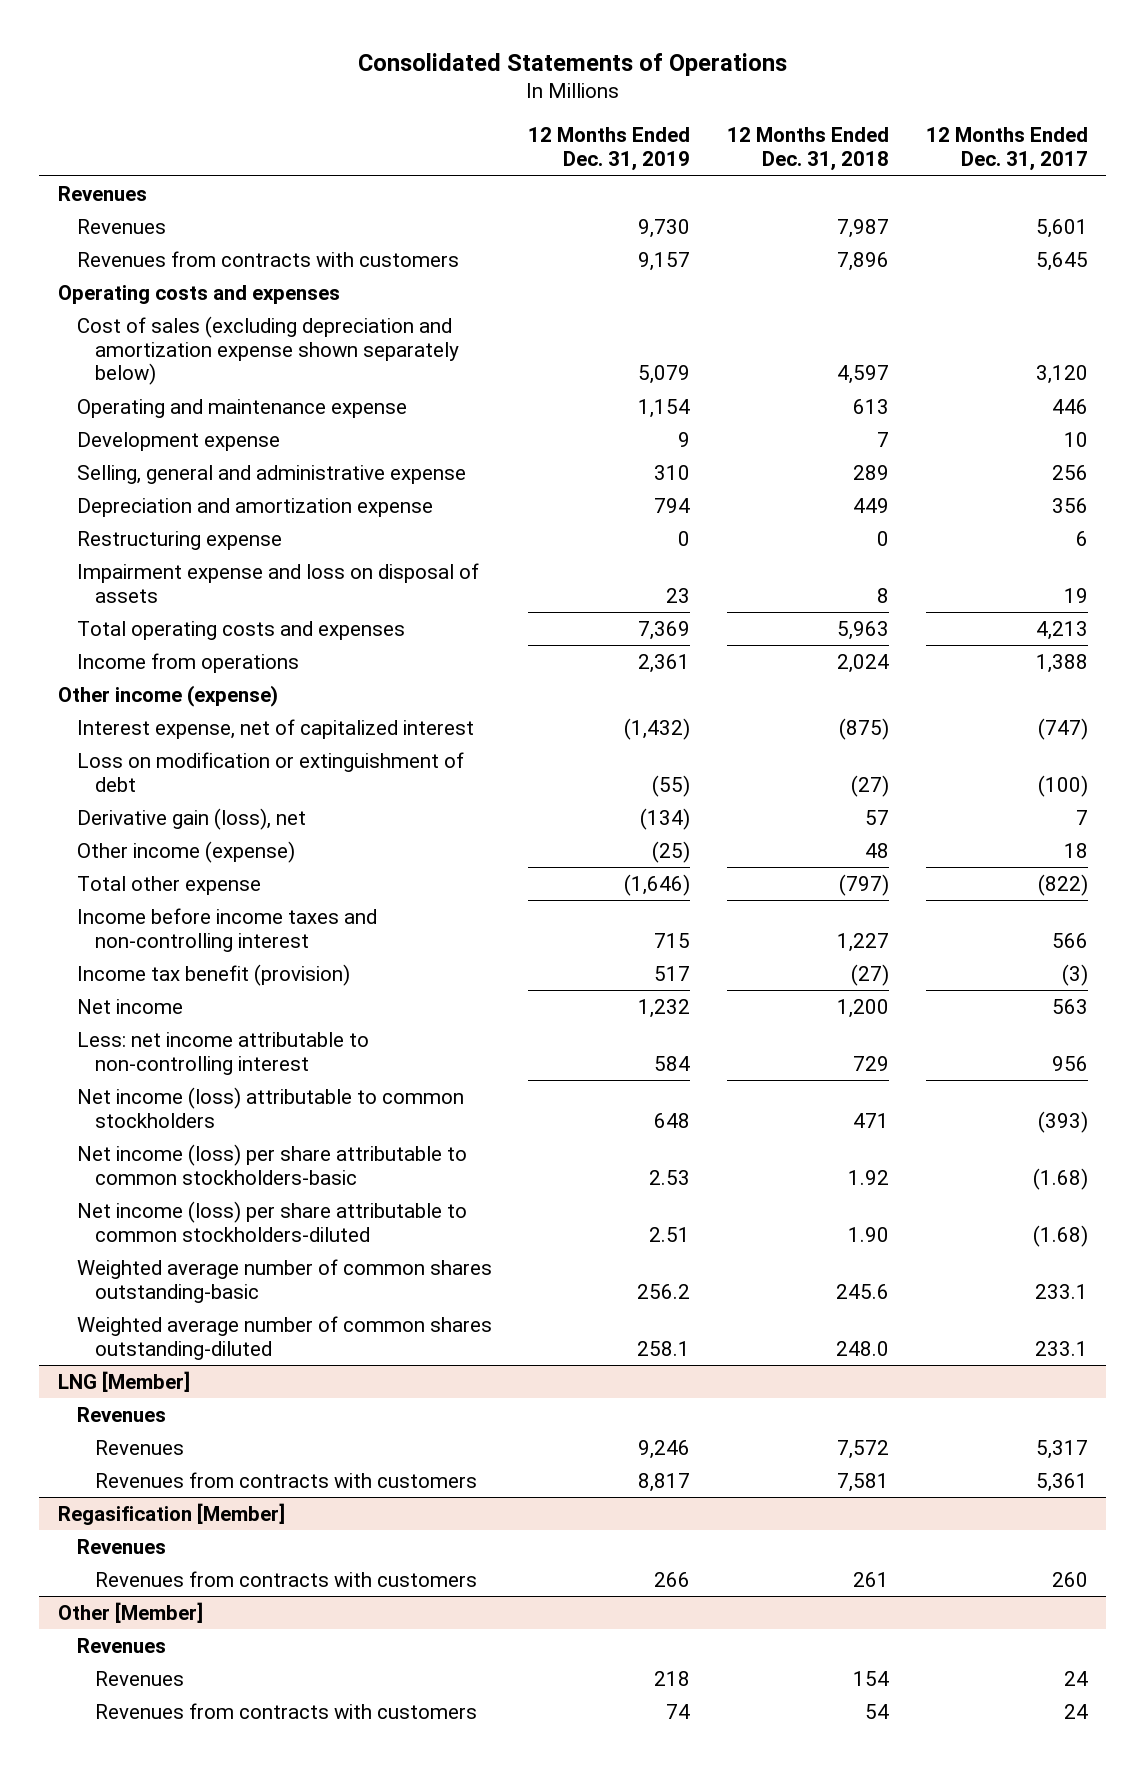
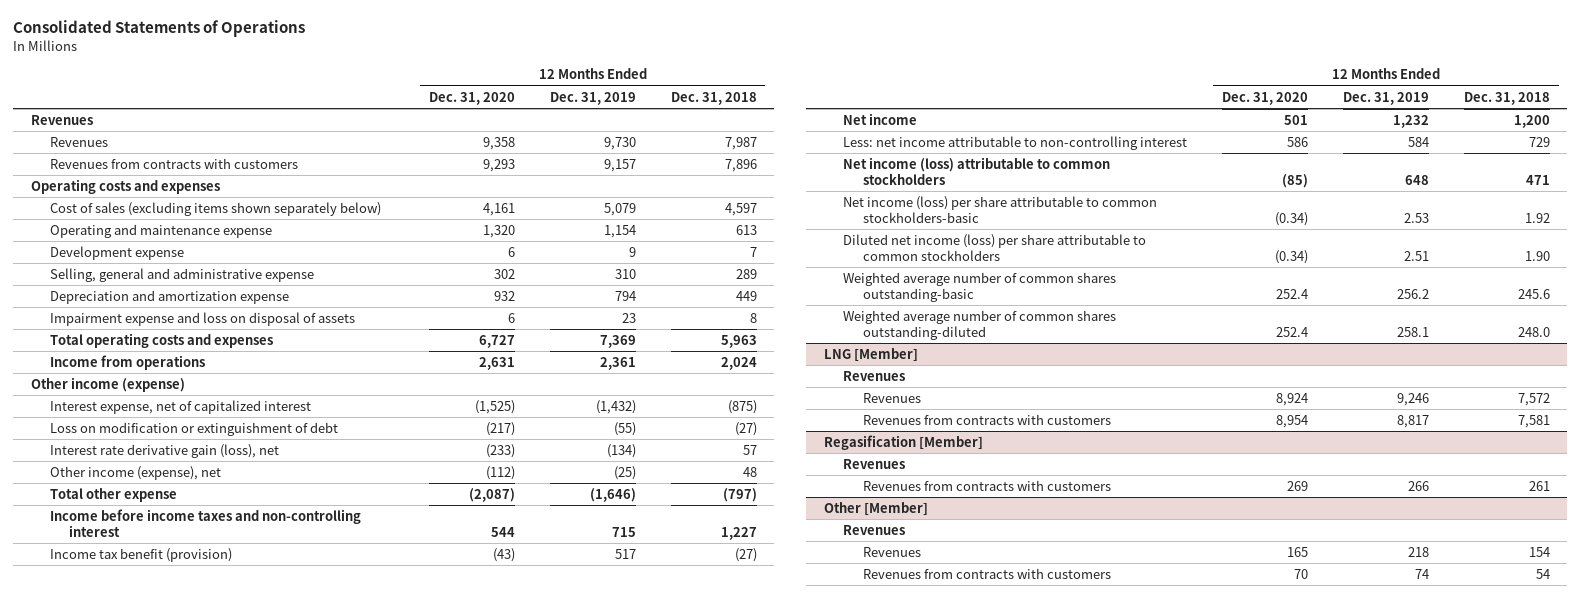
- | 12 Months Ended Dec. 31, 2019 | 12 Months Ended Dec. 31, 2018 | 12 Months Ended Dec. 31, 2017
+ | 12 Months Ended Dec. 31, 2020 | 12 Months Ended Dec. 31, 2019 | 12 Months Ended Dec. 31, 2018
- Cost of sales (excluding depreciation and amortization expense shown separately below) | 5,079 | 4,597 | 3,120
+ Cost of sales (excluding items shown separately below) | 4,161 | 5,079 | 4,597
- Restructuring expense | 0 | 0 | 6
- Derivative gain (loss), net | (134) | 57 | 7
- Other income (expense) | (25) | 48 | 18
+ Interest rate derivative gain (loss), net | (233) | (134) | 57
+ Other income (expense), net | (112) | (25) | 48
- Net income (loss) per share attributable to common stockholders-diluted | 2.51 | 1.90 | (1.68)
+ Diluted net income (loss) per share attributable to common stockholders | (0.34) | 2.51 | 1.90

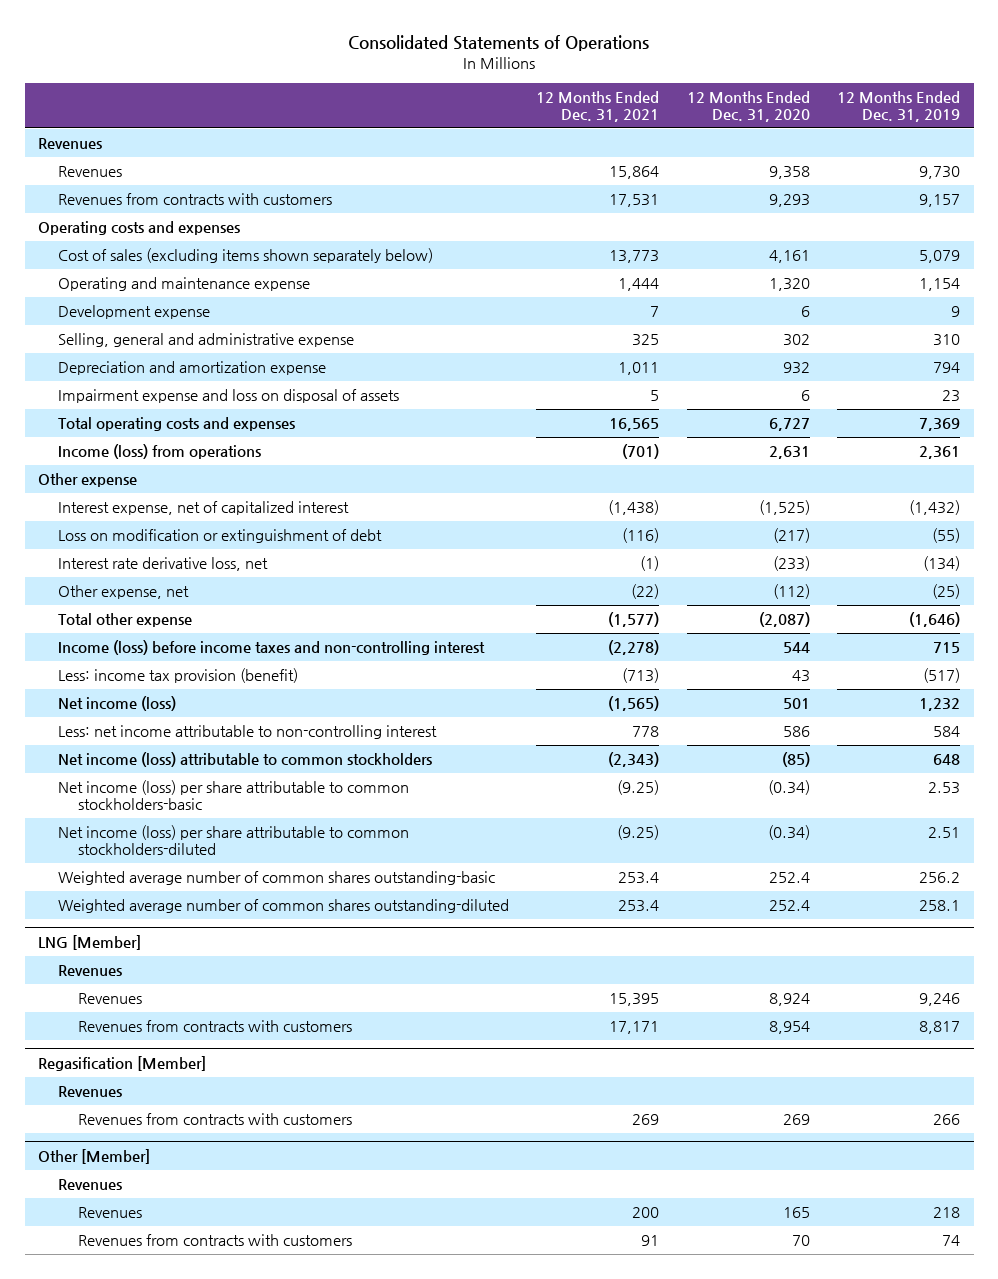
- | 12 Months Ended Dec. 31, 2020 | 12 Months Ended Dec. 31, 2019 | 12 Months Ended Dec. 31, 2018
+ | 12 Months Ended Dec. 31, 2021 | 12 Months Ended Dec. 31, 2020 | 12 Months Ended Dec. 31, 2019
- Income from operations | 2,631 | 2,361 | 2,024
- Other income (expense)
+ Income (loss) from operations | (701) | 2,631 | 2,361
+ Other expense
- Interest rate derivative gain (loss), net | (233) | (134) | 57
- Other income (expense), net | (112) | (25) | 48
+ Interest rate derivative loss, net | (1) | (233) | (134)
+ Other expense, net | (22) | (112) | (25)
- Income before income taxes and non-controlling interest | 544 | 715 | 1,227
- Income tax benefit (provision) | (43) | 517 | (27)
- Net income | 501 | 1,232 | 1,200
+ Income (loss) before income taxes and non-controlling interest | (2,278) | 544 | 715
+ Less: income tax provision (benefit) | (713) | 43 | (517)
+ Net income (loss) | (1,565) | 501 | 1,232
- Diluted net income (loss) per share attributable to common stockholders | (0.34) | 2.51 | 1.90
+ Net income (loss) per share attributable to common stockholders-diluted | (9.25) | (0.34) | 2.51

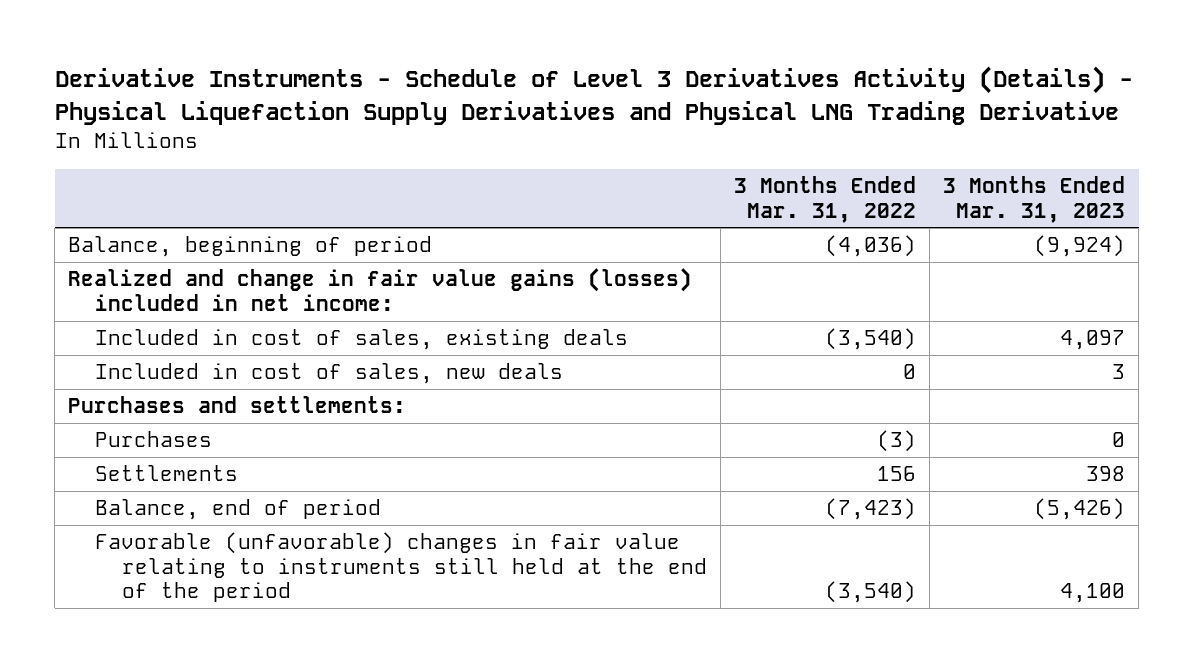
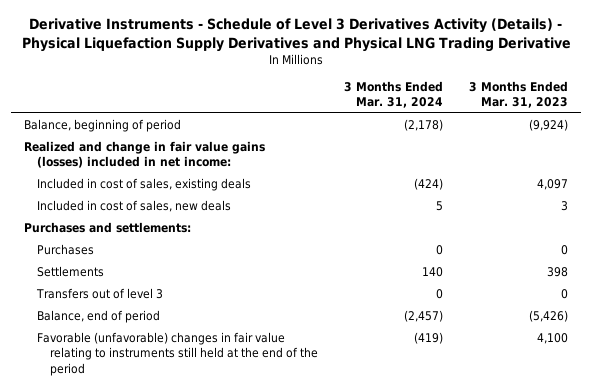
- | 3 Months Ended Mar. 31, 2022 | 3 Months Ended Mar. 31, 2023
+ | 3 Months Ended Mar. 31, 2024 | 3 Months Ended Mar. 31, 2023
+ Transfers out of level 3 | 0 | 0

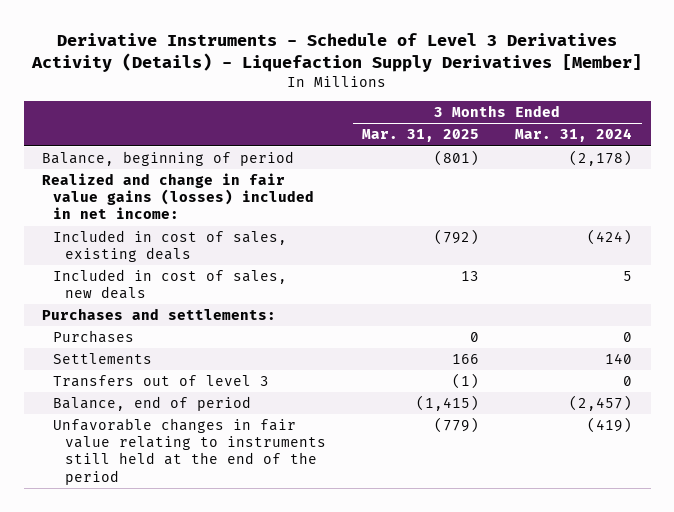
- Derivative Instruments - Schedule of Level 3 Derivatives Activity (Details) - Physical Liquefaction Supply Derivatives and Physical LNG Trading Derivative
+ Derivative Instruments - Schedule of Level 3 Derivatives Activity (Details) - Liquefaction Supply Derivatives [Member]
- | 3 Months Ended Mar. 31, 2024 | 3 Months Ended Mar. 31, 2023
+ | 3 Months Ended Mar. 31, 2025 | 3 Months Ended Mar. 31, 2024
- Favorable (unfavorable) changes in fair value relating to instruments still held at the end of the period | (419) | 4,100
+ Unfavorable changes in fair value relating to instruments still held at the end of the period | (779) | (419)

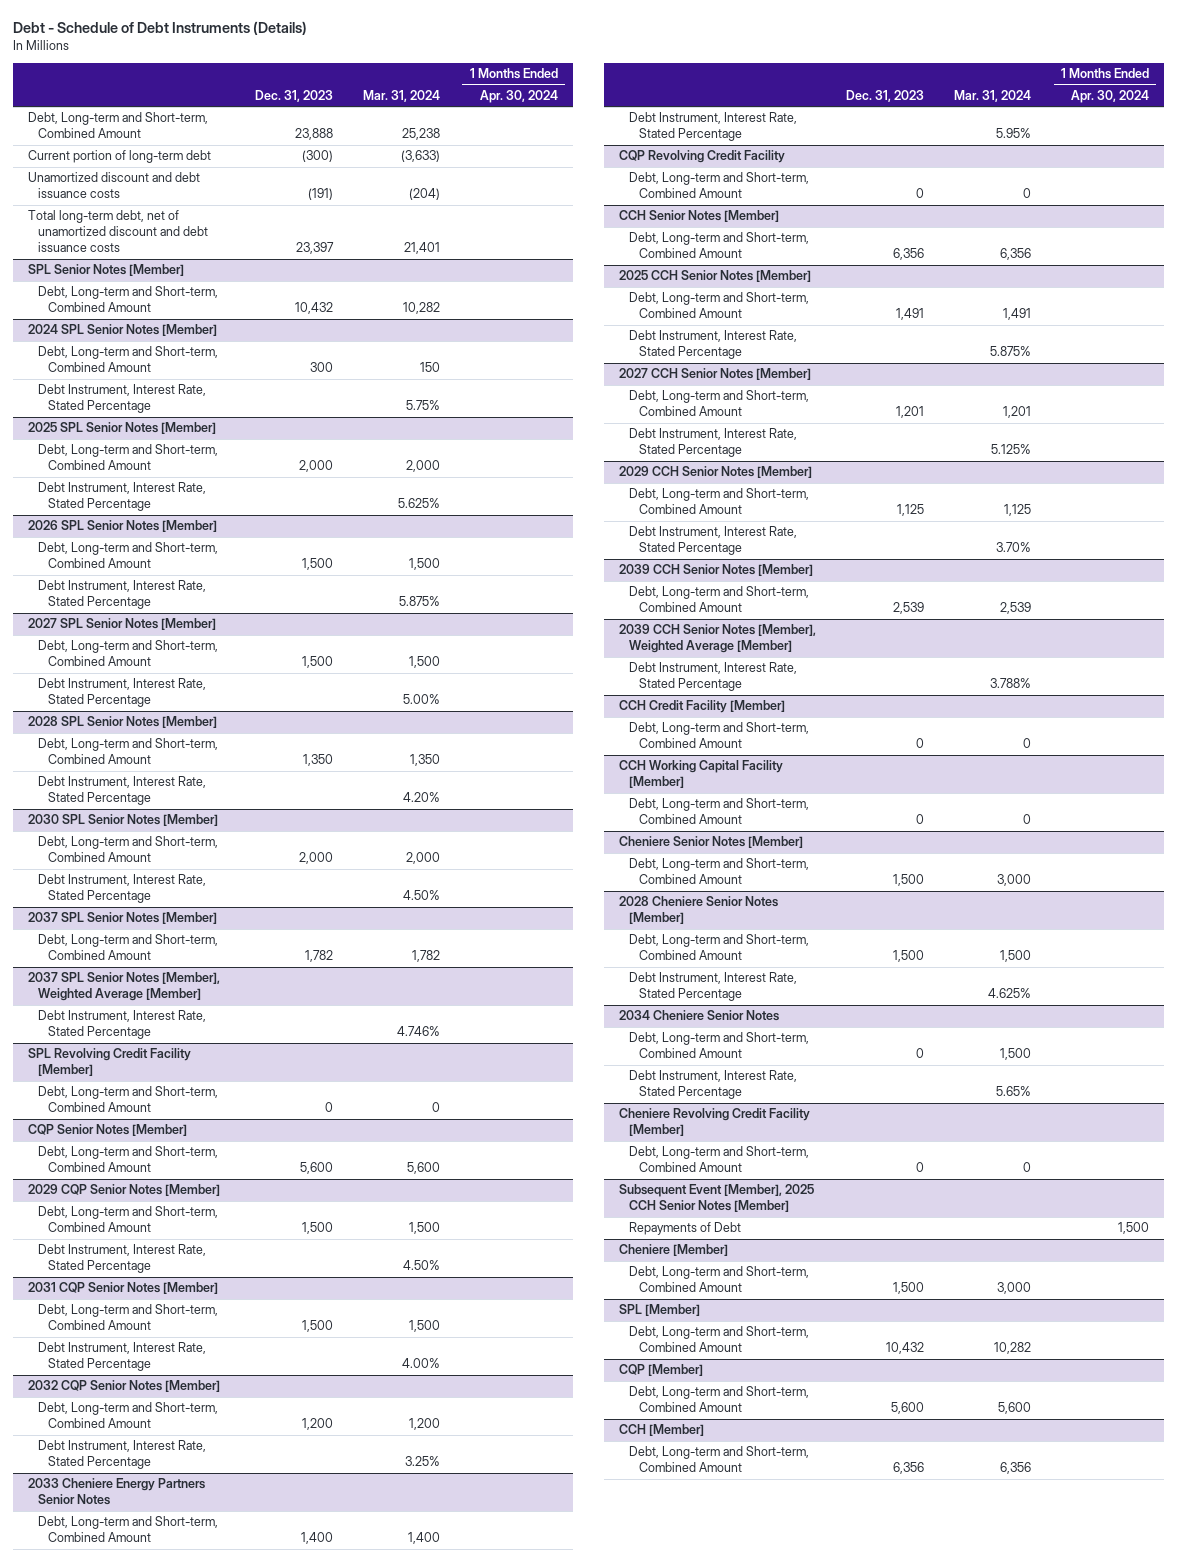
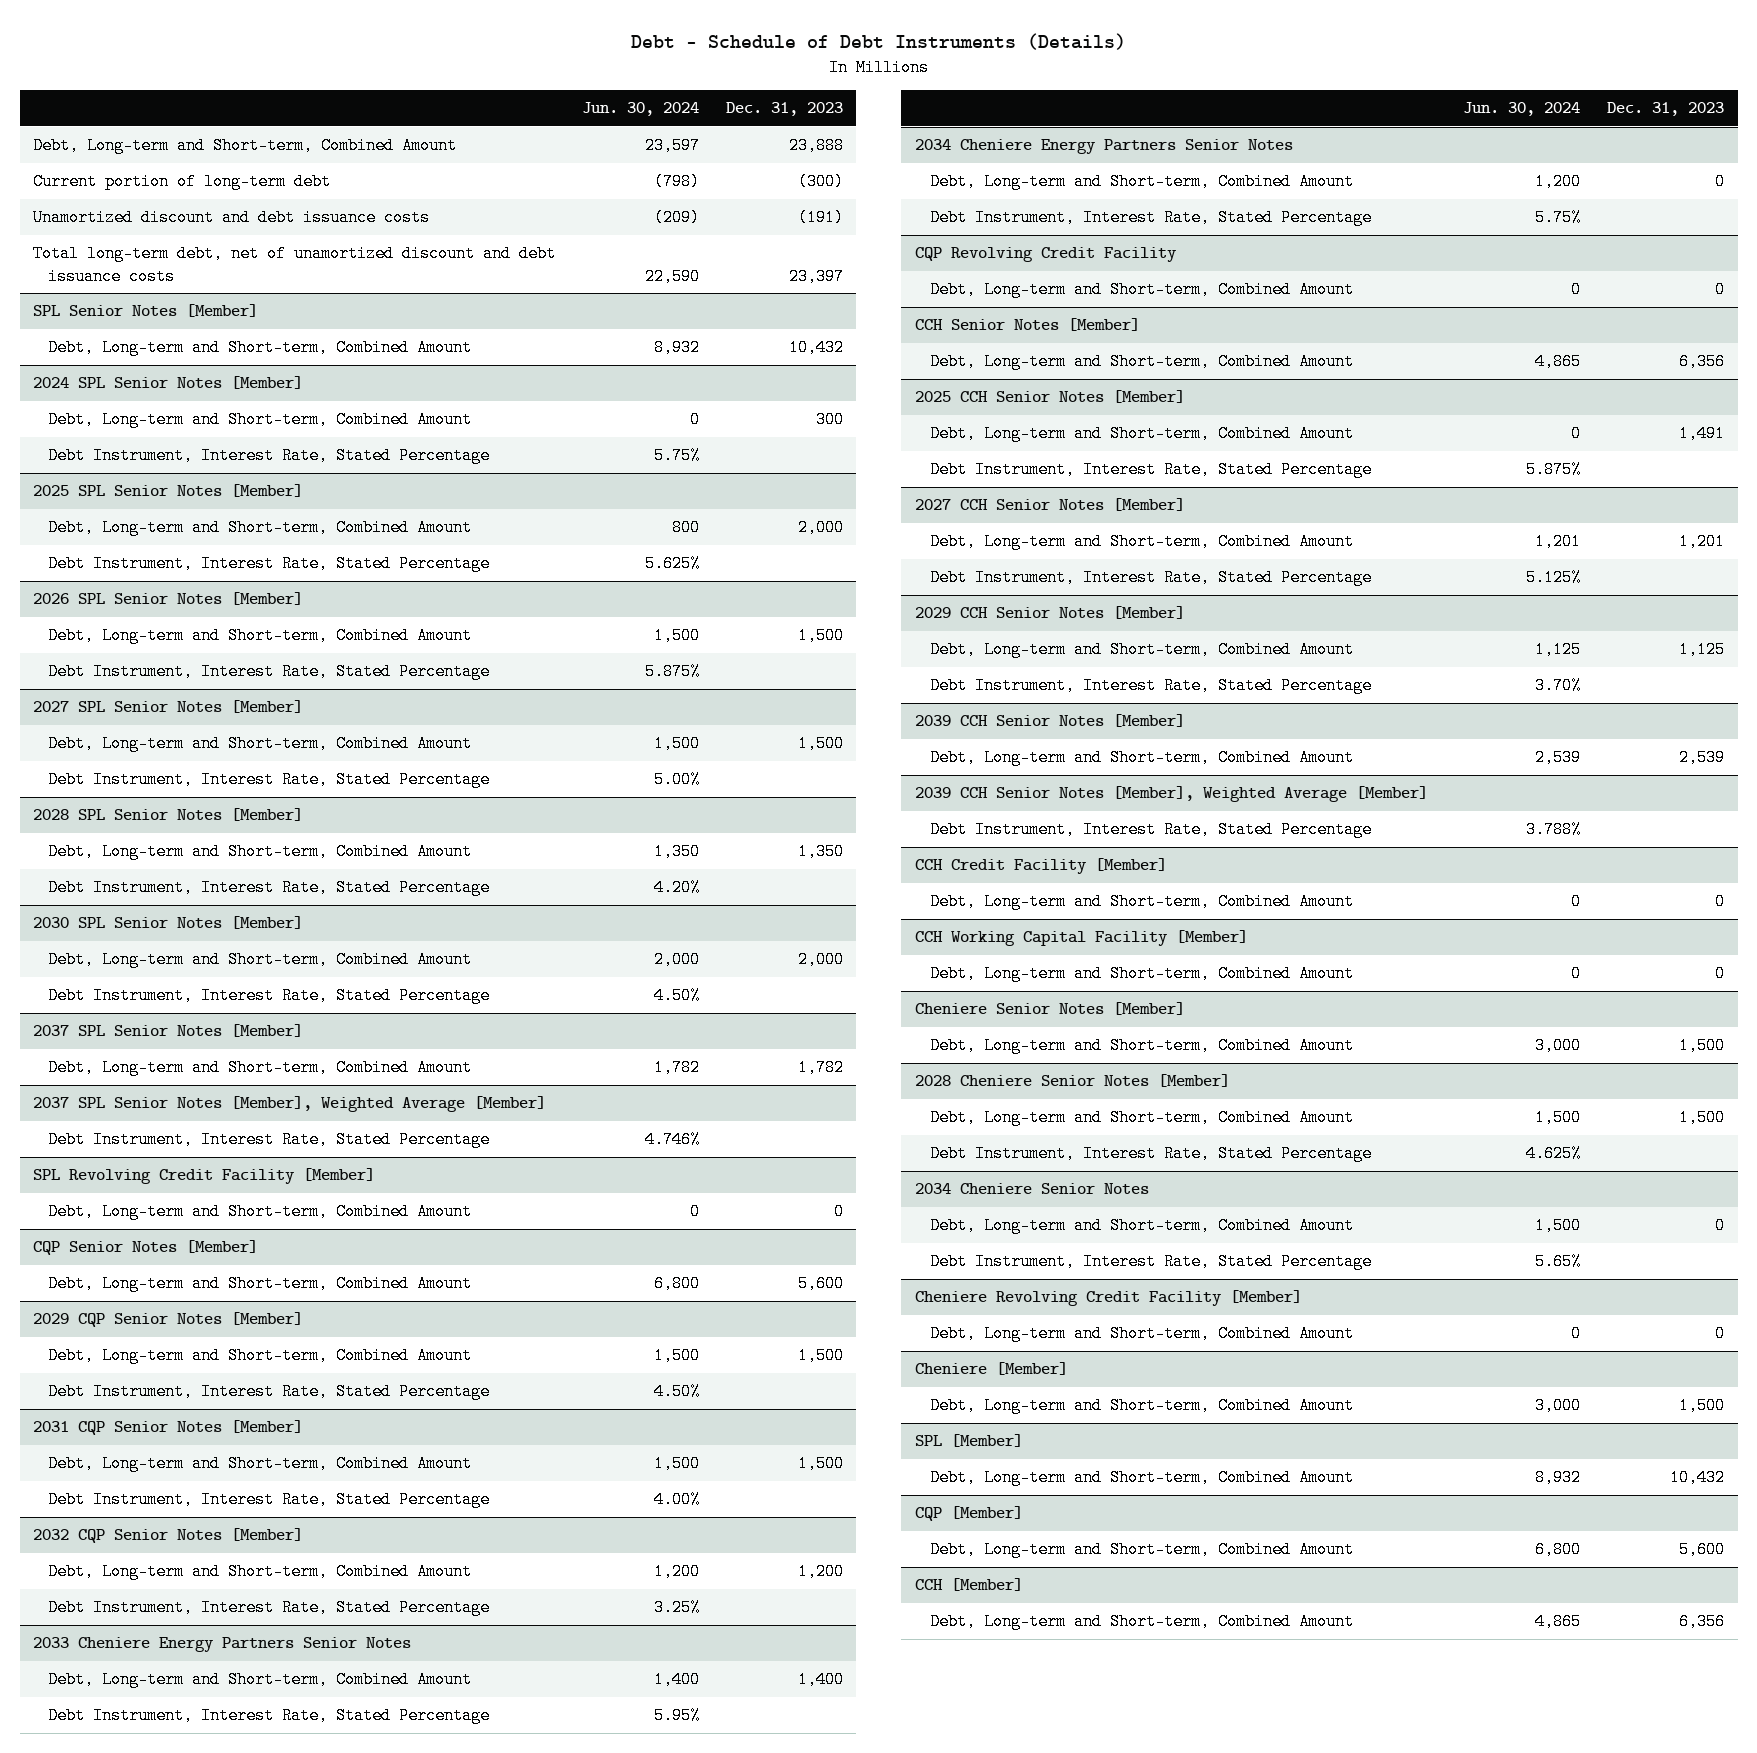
- | Dec. 31, 2023 | Mar. 31, 2024 | 1 Months Ended Apr. 30, 2024
+ | Jun. 30, 2024 | Dec. 31, 2023
+ 2034 Cheniere Energy Partners Senior Notes
+ Debt, Long-term and Short-term, Combined Amount | 1,200 | 0
+ Debt Instrument, Interest Rate, Stated Percentage | 5.75% |
- Subsequent Event [Member], 2025 CCH Senior Notes [Member]
- Repayments of Debt | | | 1,500

